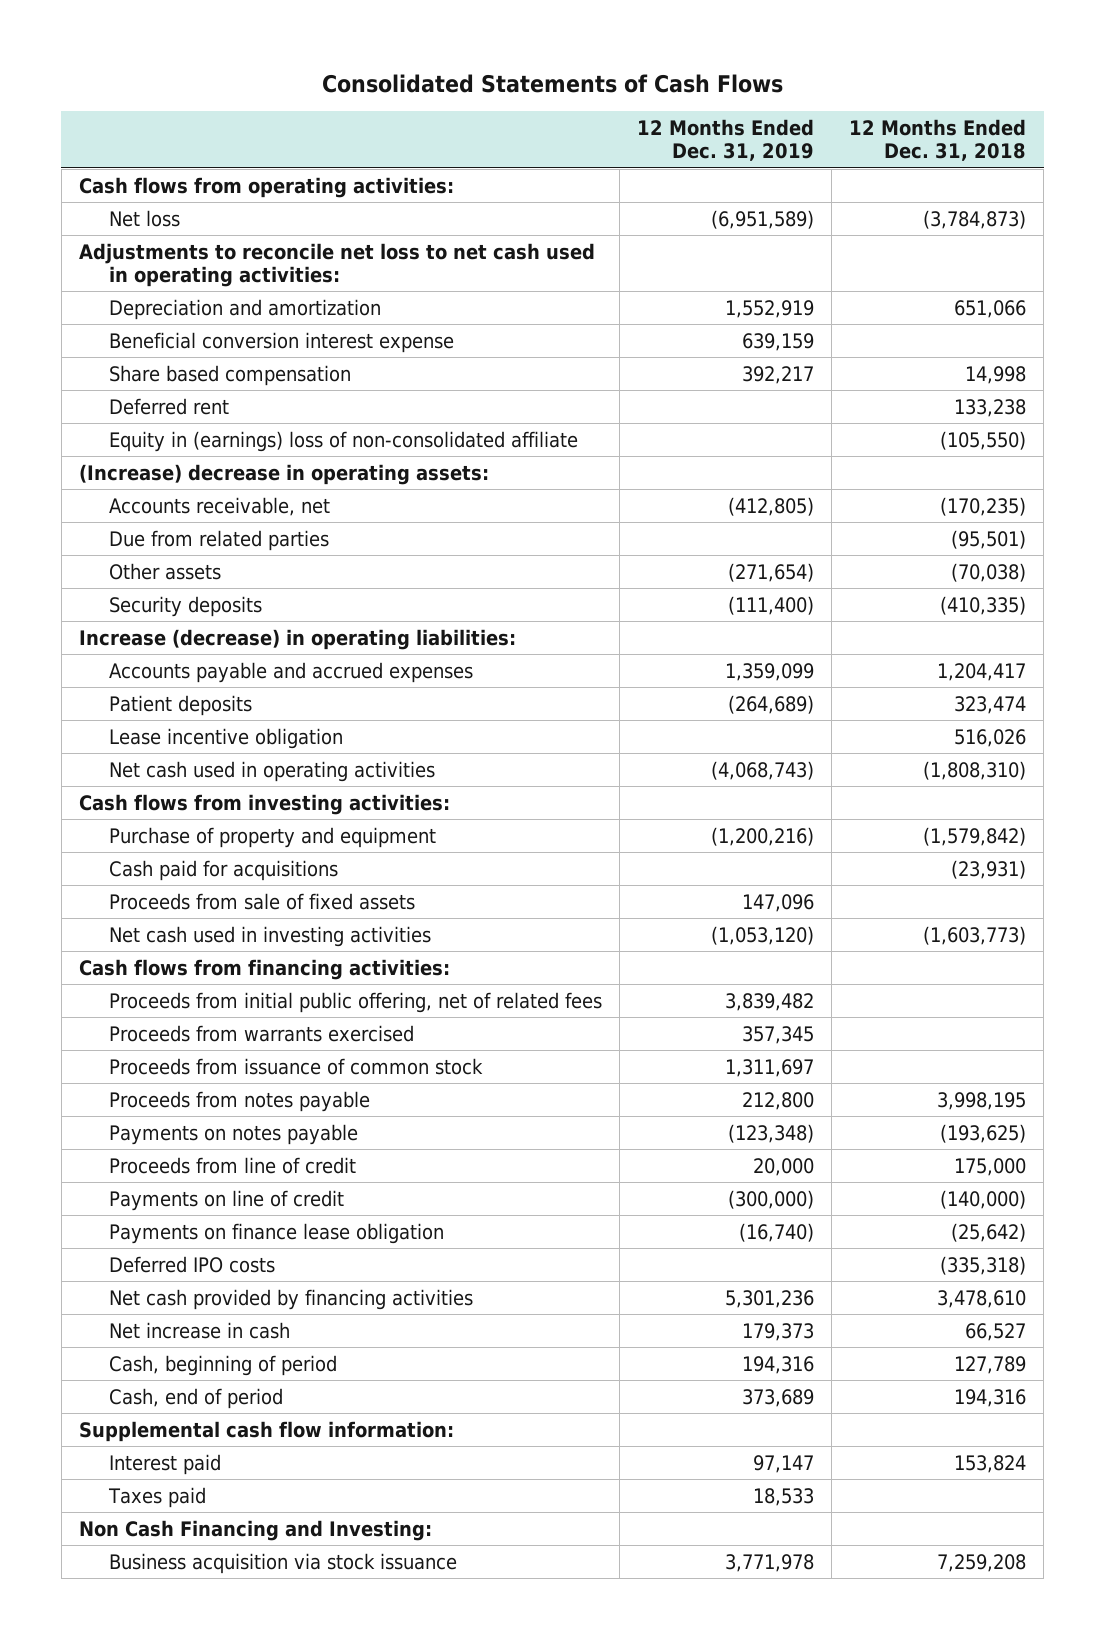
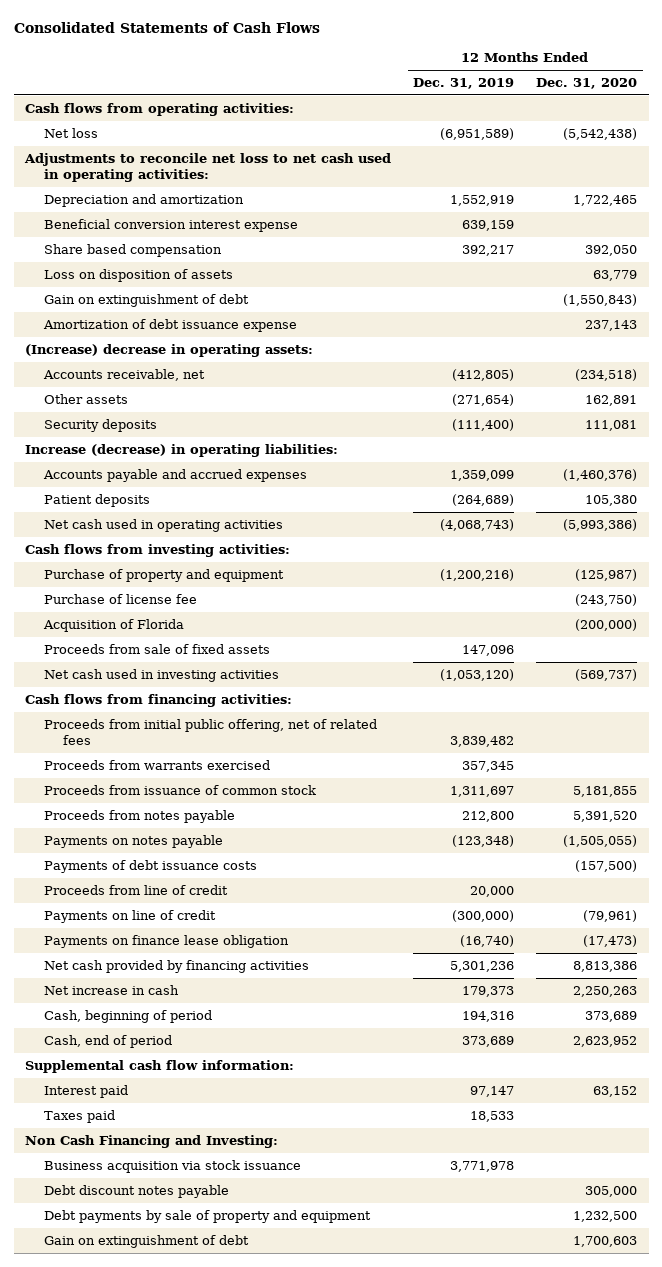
- | 12 Months Ended Dec. 31, 2019 | 12 Months Ended Dec. 31, 2018
+ | 12 Months Ended Dec. 31, 2019 | 12 Months Ended Dec. 31, 2020
- Deferred rent | | 133,238
- Equity in (earnings) loss of non-consolidated affiliate | | (105,550)
+ Loss on disposition of assets | | 63,779
+ Gain on extinguishment of debt | | (1,550,843)
+ Amortization of debt issuance expense | | 237,143
- Due from related parties | | (95,501)
- Lease incentive obligation | | 516,026
- Cash paid for acquisitions | | (23,931)
+ Purchase of license fee | | (243,750)
+ Acquisition of Florida | | (200,000)
+ Payments of debt issuance costs | | (157,500)
- Deferred IPO costs | | (335,318)
+ Debt discount notes payable | | 305,000
+ Debt payments by sale of property and equipment | | 1,232,500
+ Gain on extinguishment of debt | | 1,700,603

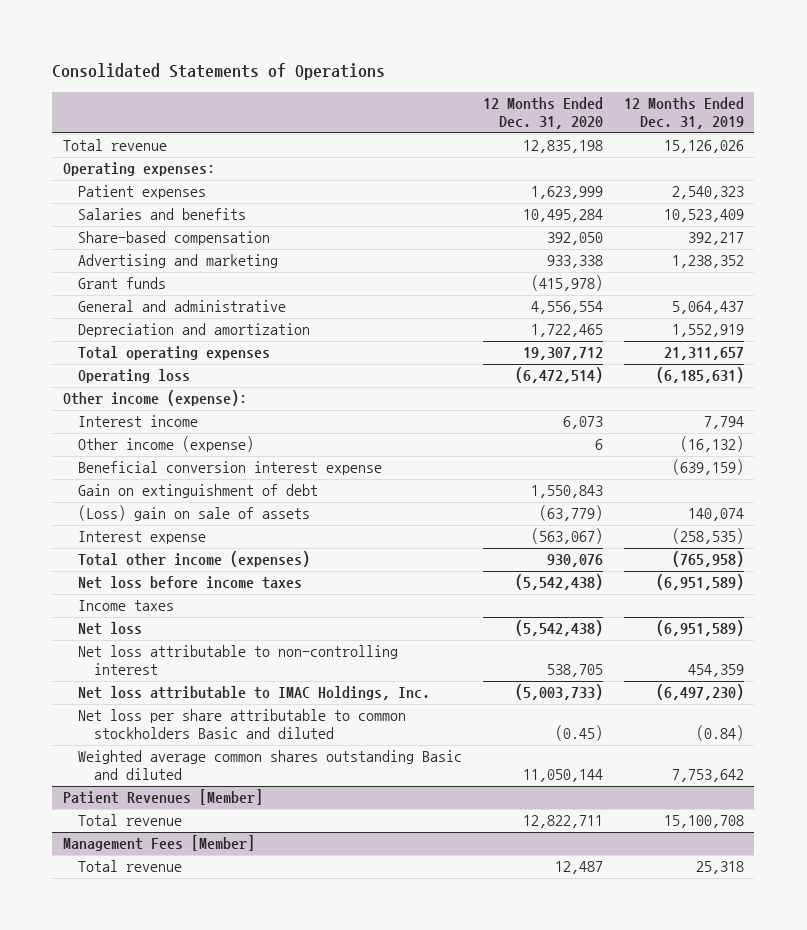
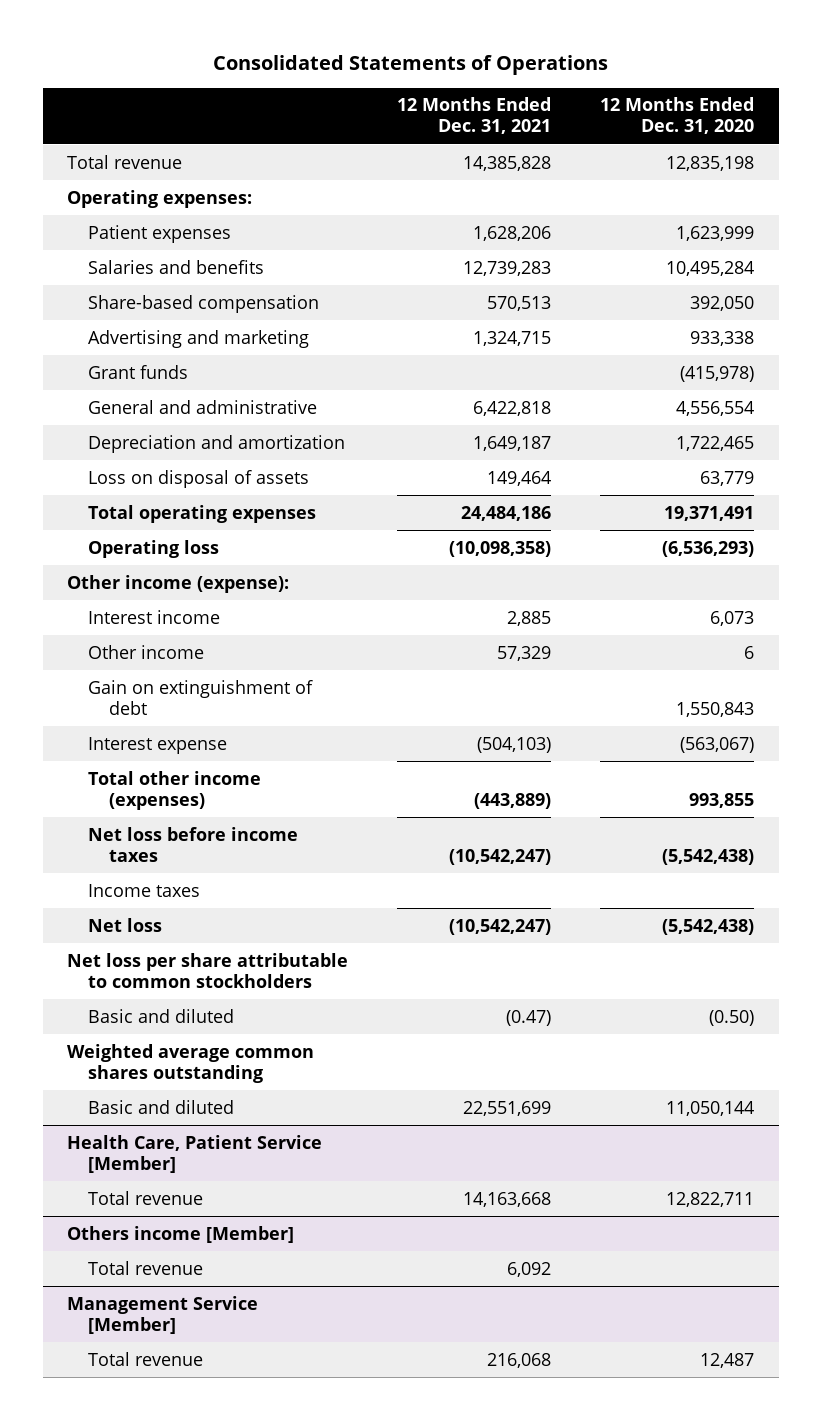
- | 12 Months Ended Dec. 31, 2020 | 12 Months Ended Dec. 31, 2019
+ | 12 Months Ended Dec. 31, 2021 | 12 Months Ended Dec. 31, 2020
- Total operating expenses | 19,307,712 | 21,311,657
- Operating loss | (6,472,514) | (6,185,631)
+ Loss on disposal of assets | 149,464 | 63,779
+ Total operating expenses | 24,484,186 | 19,371,491
+ Operating loss | (10,098,358) | (6,536,293)
- Other income (expense) | 6 | (16,132)
- Beneficial conversion interest expense | | (639,159)
+ Other income | 57,329 | 6
- (Loss) gain on sale of assets | (63,779) | 140,074
- Total other income (expenses) | 930,076 | (765,958)
+ Total other income (expenses) | (443,889) | 993,855
- Net loss attributable to non-controlling interest | 538,705 | 454,359
- Net loss attributable to IMAC Holdings, Inc. | (5,003,733) | (6,497,230)
- Net loss per share attributable to common stockholders Basic and diluted | (0.45) | (0.84)
- Weighted average common shares outstanding Basic and diluted | 11,050,144 | 7,753,642
- Patient Revenues [Member]
+ Net loss per share attributable to common stockholders
+ Basic and diluted | (0.47) | (0.50)
+ Weighted average common shares outstanding
+ Basic and diluted | 22,551,699 | 11,050,144
+ Health Care, Patient Service [Member]
- Management Fees [Member]
+ Others income [Member]
+ Total revenue | 6,092 |
+ Management Service [Member]

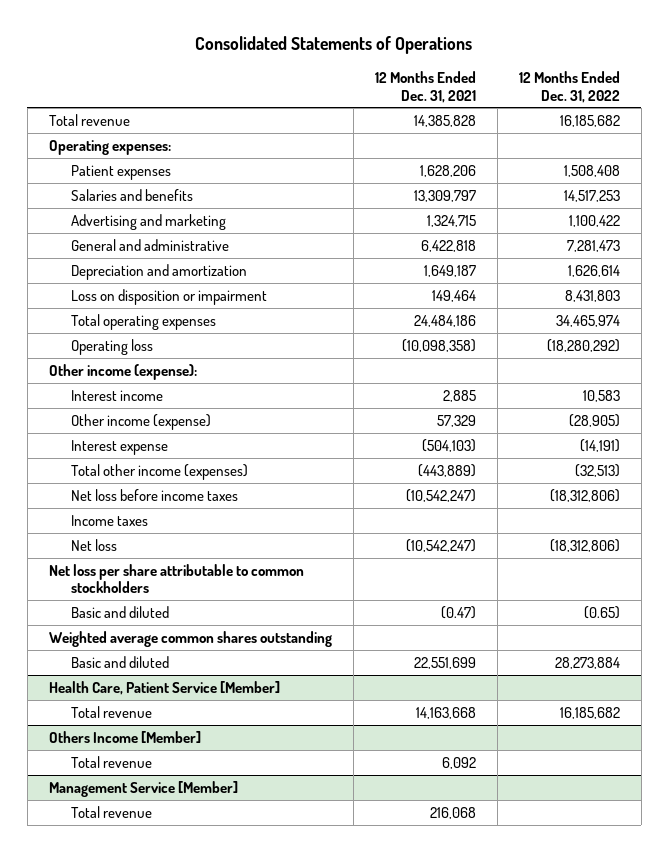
- | 12 Months Ended Dec. 31, 2021 | 12 Months Ended Dec. 31, 2020
+ | 12 Months Ended Dec. 31, 2021 | 12 Months Ended Dec. 31, 2022
- Salaries and benefits | 12,739,283 | 10,495,284
- Share-based compensation | 570,513 | 392,050
+ Salaries and benefits | 13,309,797 | 14,517,253
- Grant funds | | (415,978)
- Loss on disposal of assets | 149,464 | 63,779
+ Loss on disposition or impairment | 149,464 | 8,431,803
- Other income | 57,329 | 6
- Gain on extinguishment of debt | | 1,550,843
+ Other income (expense) | 57,329 | (28,905)
- Others income [Member]
+ Others Income [Member]

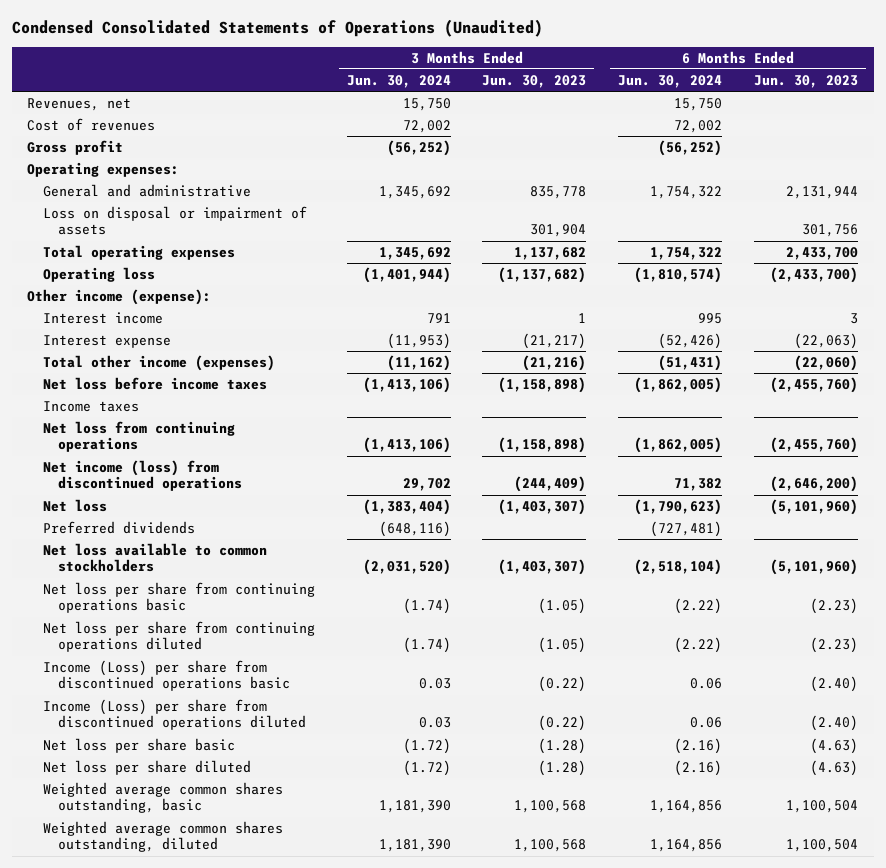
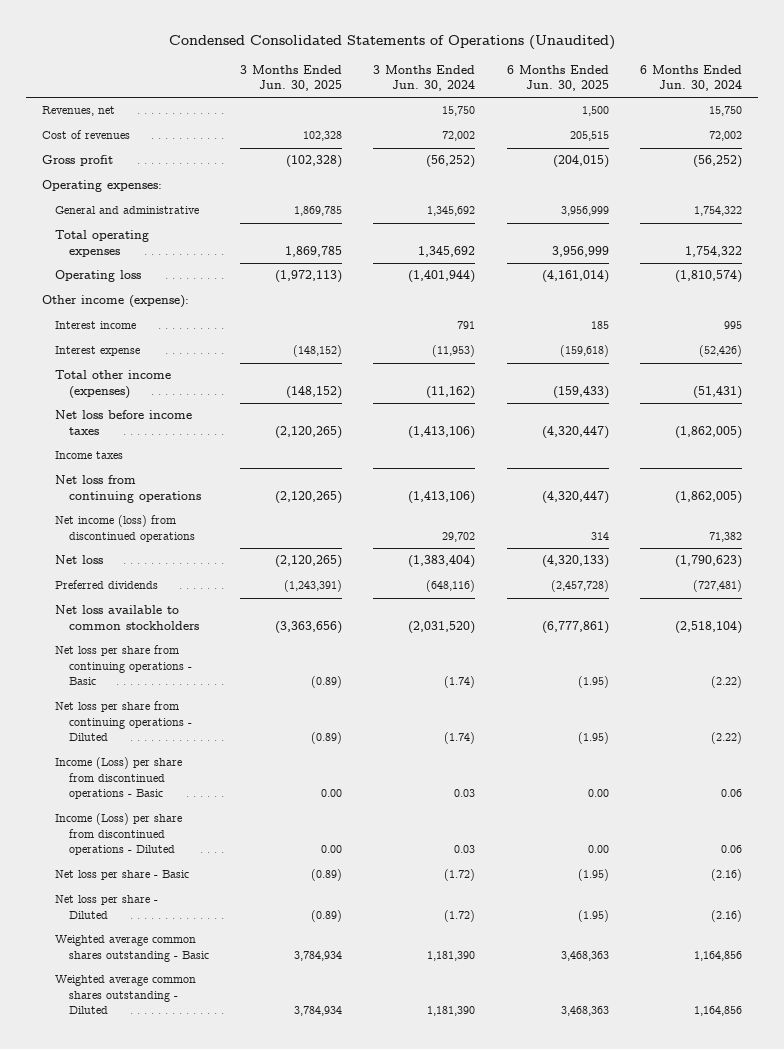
- | 3 Months Ended Jun. 30, 2024 | 3 Months Ended Jun. 30, 2023 | 6 Months Ended Jun. 30, 2024 | 6 Months Ended Jun. 30, 2023
+ | 3 Months Ended Jun. 30, 2025 | 3 Months Ended Jun. 30, 2024 | 6 Months Ended Jun. 30, 2025 | 6 Months Ended Jun. 30, 2024
- Loss on disposal or impairment of assets | | 301,904 | | 301,756
- Net loss per share from continuing operations basic | (1.74) | (1.05) | (2.22) | (2.23)
- Net loss per share from continuing operations diluted | (1.74) | (1.05) | (2.22) | (2.23)
- Income (Loss) per share from discontinued operations basic | 0.03 | (0.22) | 0.06 | (2.40)
- Income (Loss) per share from discontinued operations diluted | 0.03 | (0.22) | 0.06 | (2.40)
- Net loss per share basic | (1.72) | (1.28) | (2.16) | (4.63)
- Net loss per share diluted | (1.72) | (1.28) | (2.16) | (4.63)
- Weighted average common shares outstanding, basic | 1,181,390 | 1,100,568 | 1,164,856 | 1,100,504
- Weighted average common shares outstanding, diluted | 1,181,390 | 1,100,568 | 1,164,856 | 1,100,504
+ Net loss per share from continuing operations - Basic | (0.89) | (1.74) | (1.95) | (2.22)
+ Net loss per share from continuing operations - Diluted | (0.89) | (1.74) | (1.95) | (2.22)
+ Income (Loss) per share from discontinued operations - Basic | 0.00 | 0.03 | 0.00 | 0.06
+ Income (Loss) per share from discontinued operations - Diluted | 0.00 | 0.03 | 0.00 | 0.06
+ Net loss per share - Basic | (0.89) | (1.72) | (1.95) | (2.16)
+ Net loss per share - Diluted | (0.89) | (1.72) | (1.95) | (2.16)
+ Weighted average common shares outstanding - Basic | 3,784,934 | 1,181,390 | 3,468,363 | 1,164,856
+ Weighted average common shares outstanding - Diluted | 3,784,934 | 1,181,390 | 3,468,363 | 1,164,856

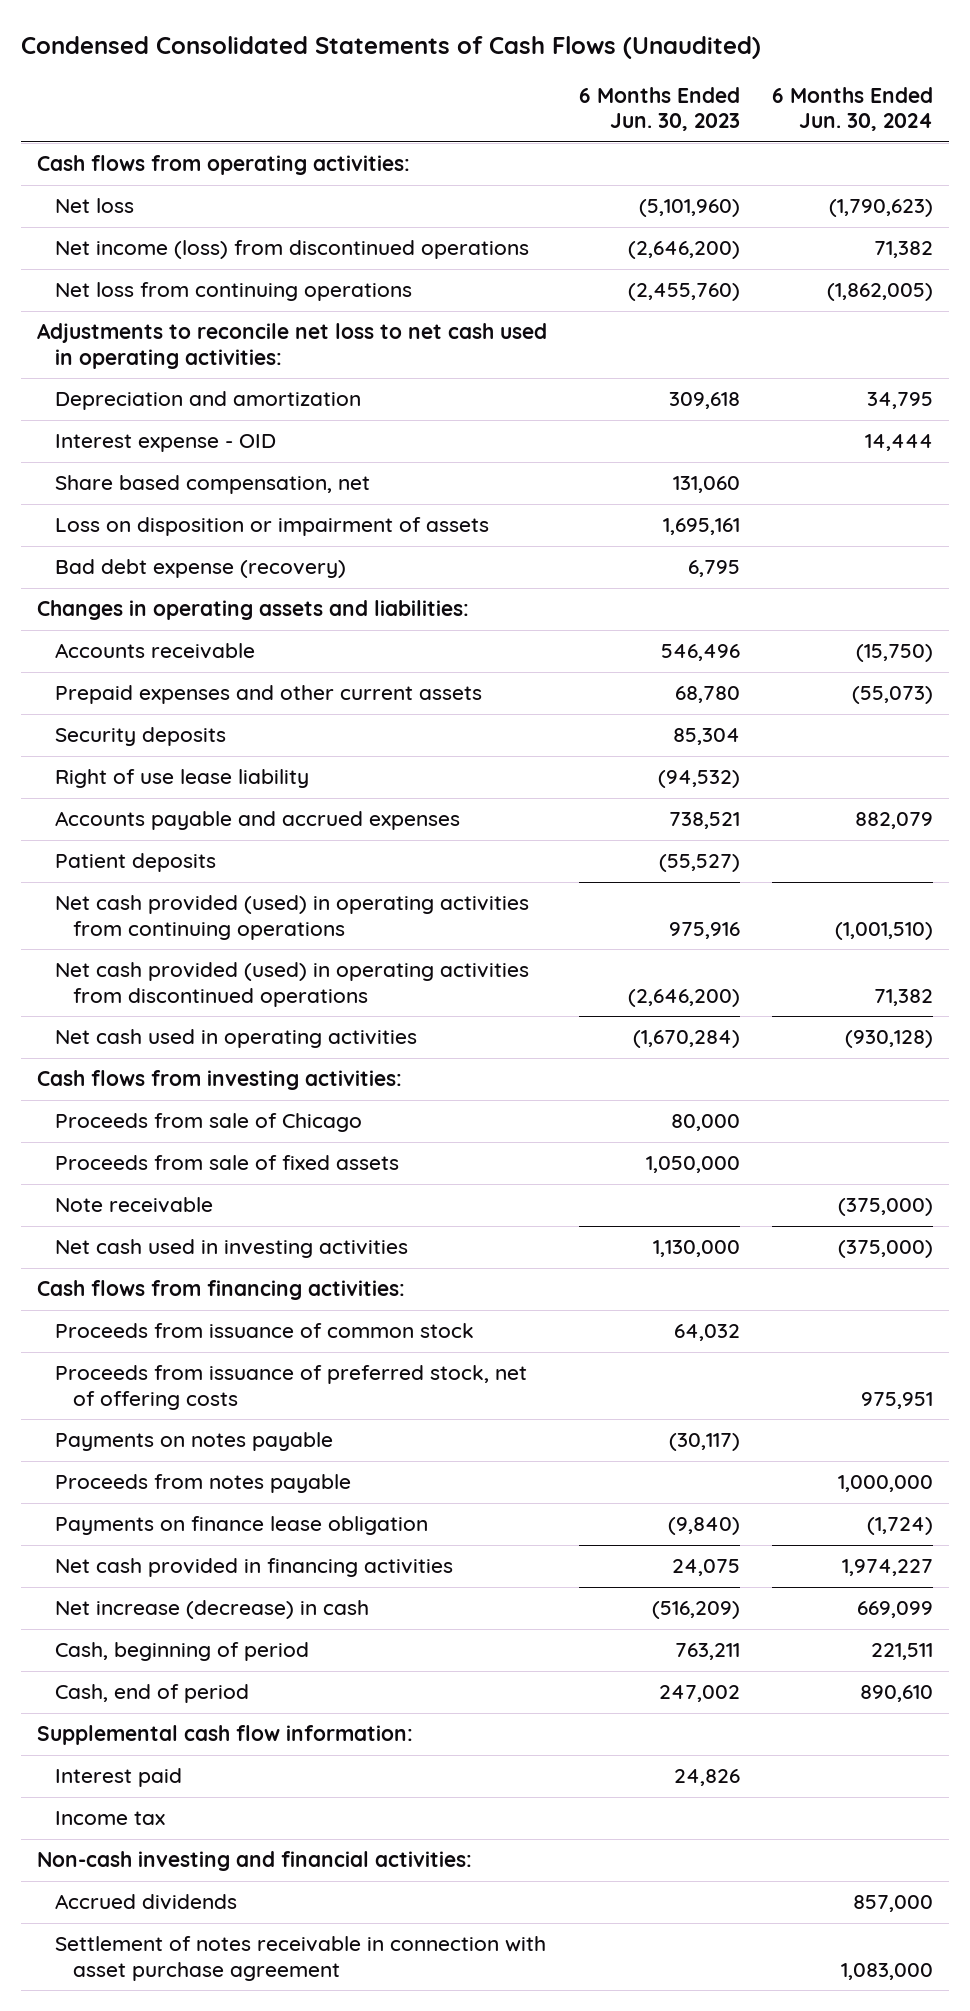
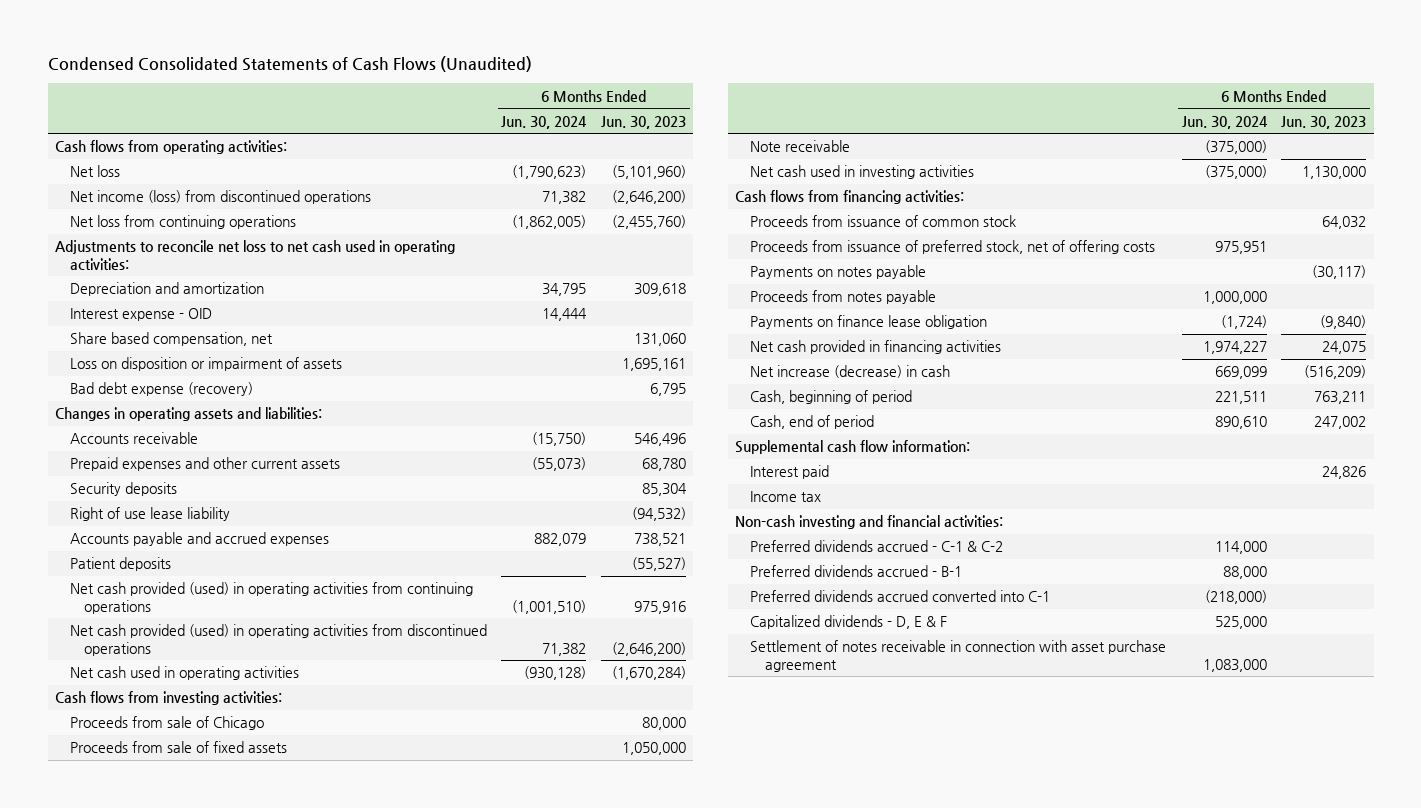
- | 6 Months Ended Jun. 30, 2023 | 6 Months Ended Jun. 30, 2024
+ | 6 Months Ended Jun. 30, 2024 | 6 Months Ended Jun. 30, 2023
- Accrued dividends | | 857,000
+ Preferred dividends accrued - C-1 & C-2 | 114,000 |
+ Preferred dividends accrued - B-1 | 88,000 |
+ Preferred dividends accrued converted into C-1 | (218,000) |
+ Capitalized dividends - D, E & F | 525,000 |

